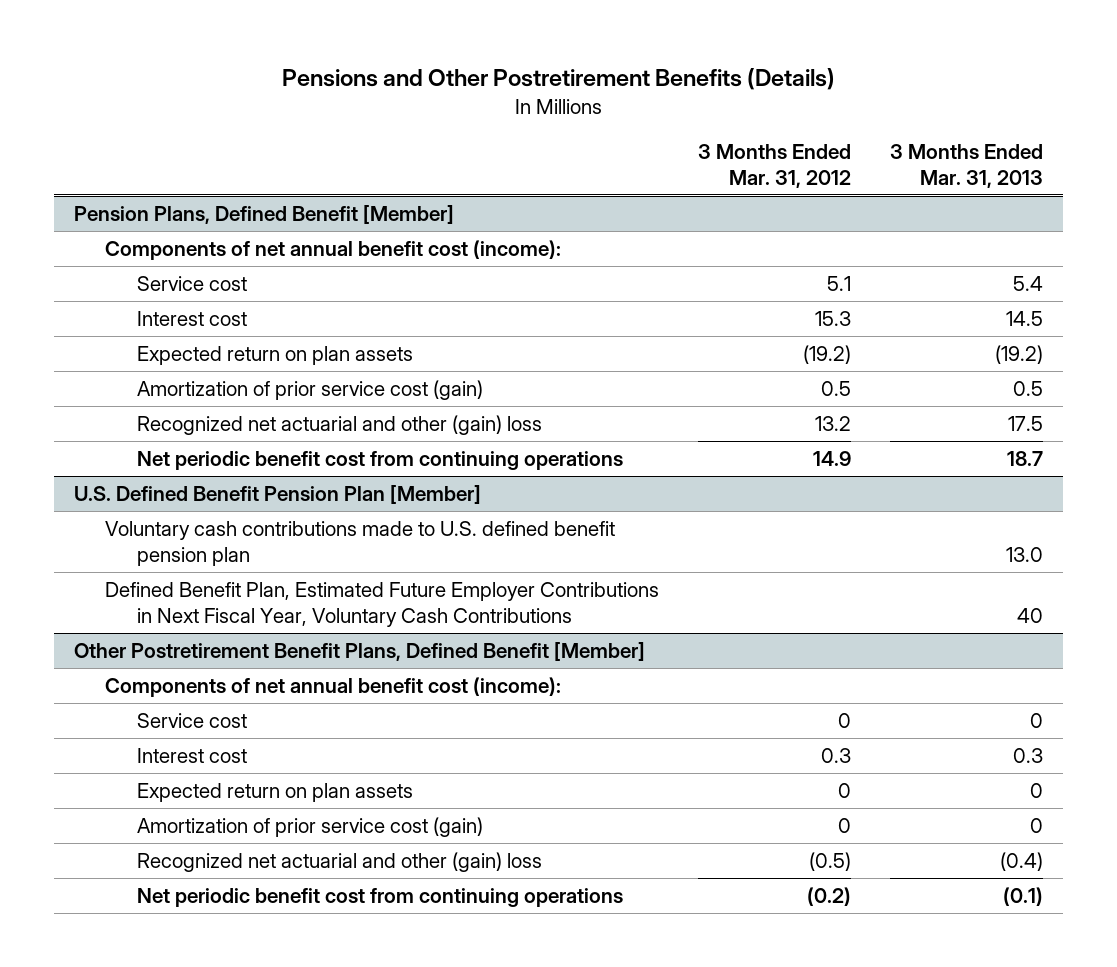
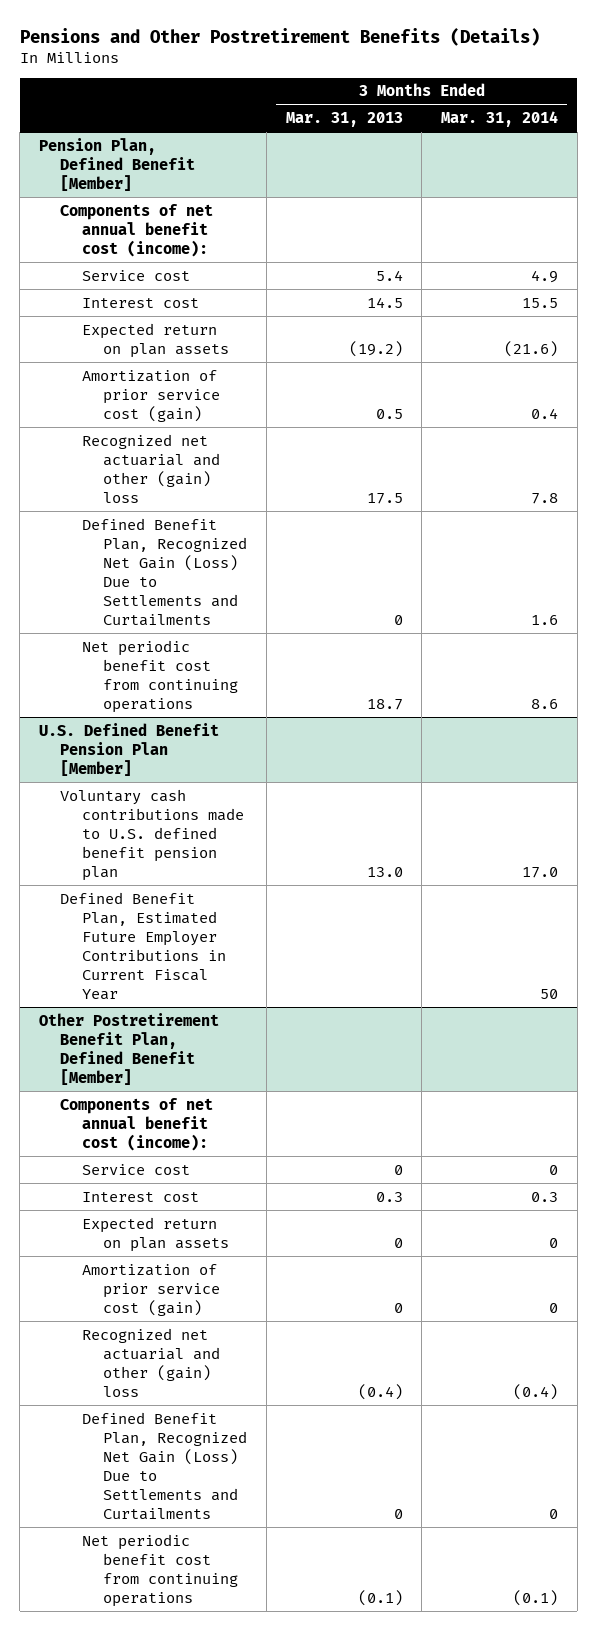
- | 3 Months Ended Mar. 31, 2012 | 3 Months Ended Mar. 31, 2013
+ | 3 Months Ended Mar. 31, 2013 | 3 Months Ended Mar. 31, 2014
- Pension Plans, Defined Benefit [Member]
+ Pension Plan, Defined Benefit [Member]
+ Defined Benefit Plan, Recognized Net Gain (Loss) Due to Settlements and Curtailments | 0 | 1.6
@ U.S. Defined Benefit Pension Plan [Member]
- Defined Benefit Plan, Estimated Future Employer Contributions in Next Fiscal Year, Voluntary Cash Contributions | | 40
- Other Postretirement Benefit Plans, Defined Benefit [Member]
@ U.S. Defined Benefit Pension Plan [Member]
+ Defined Benefit Plan, Estimated Future Employer Contributions in Current Fiscal Year | | 50
+ Other Postretirement Benefit Plan, Defined Benefit [Member]
+ Defined Benefit Plan, Recognized Net Gain (Loss) Due to Settlements and Curtailments | 0 | 0

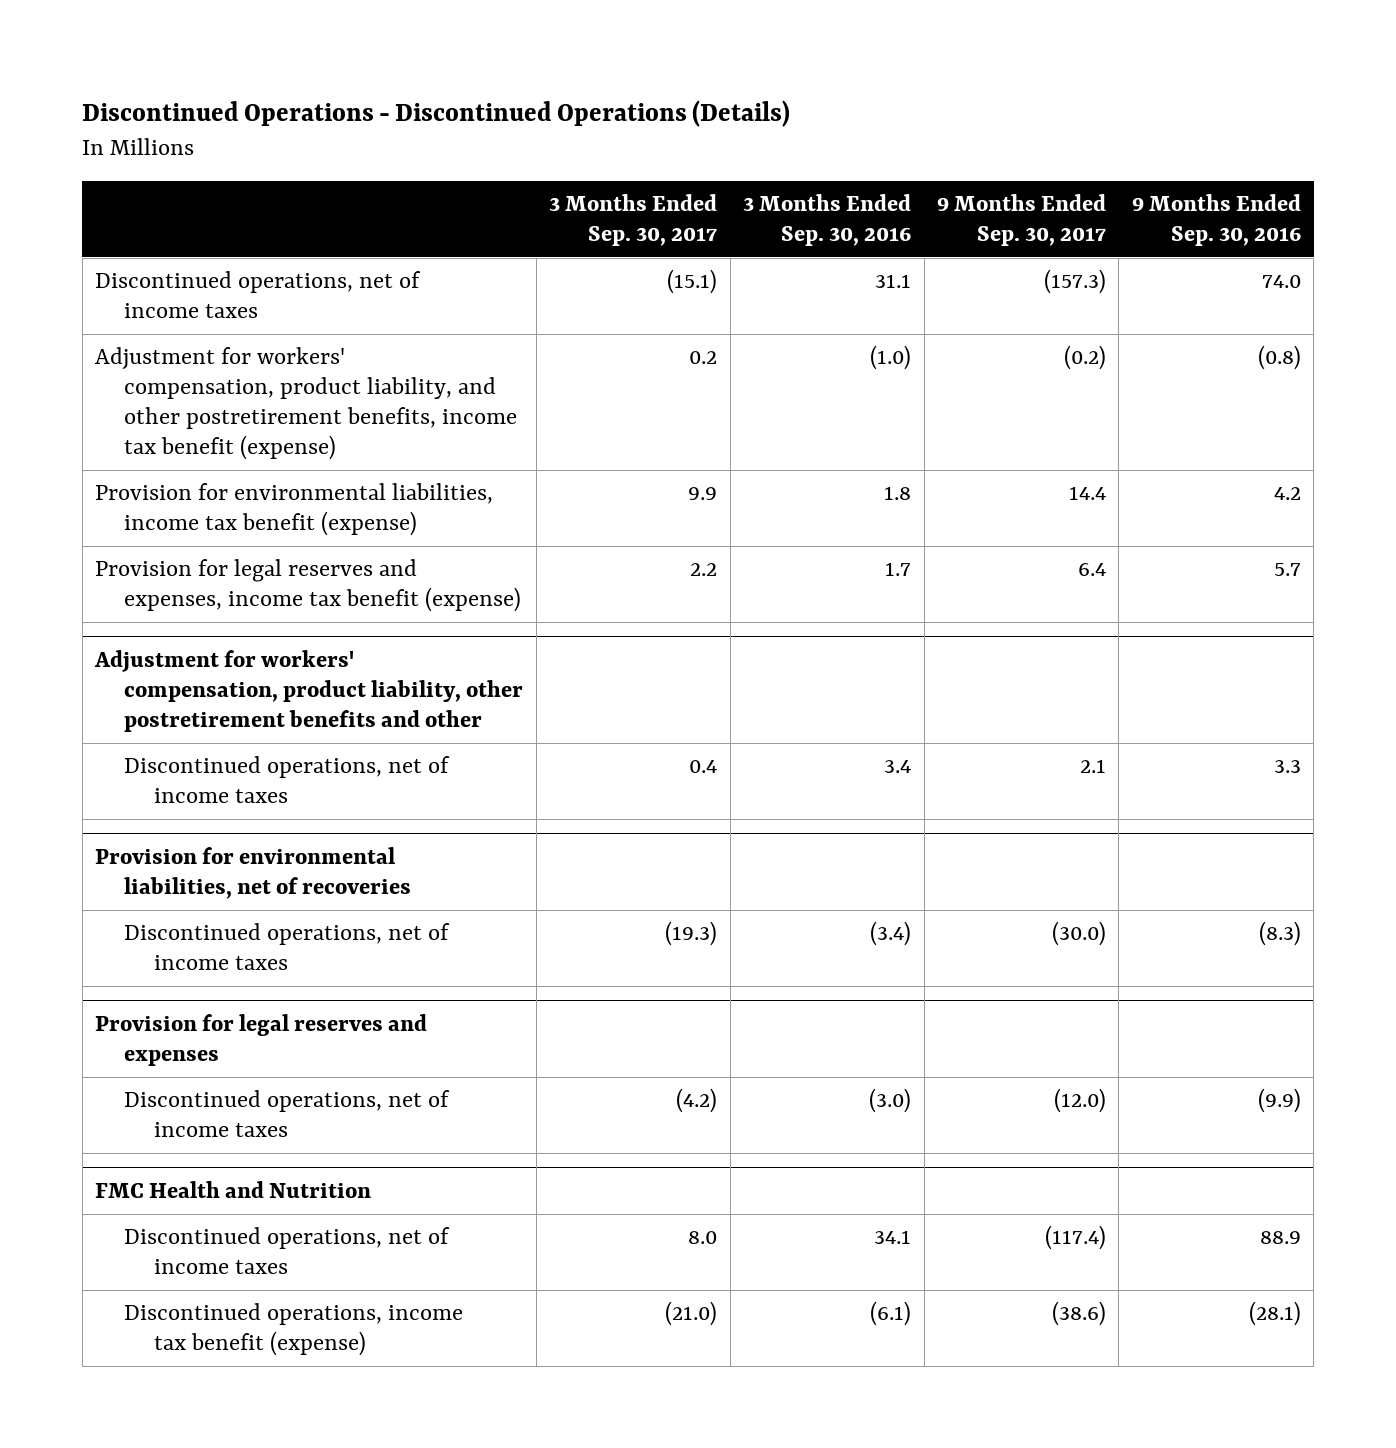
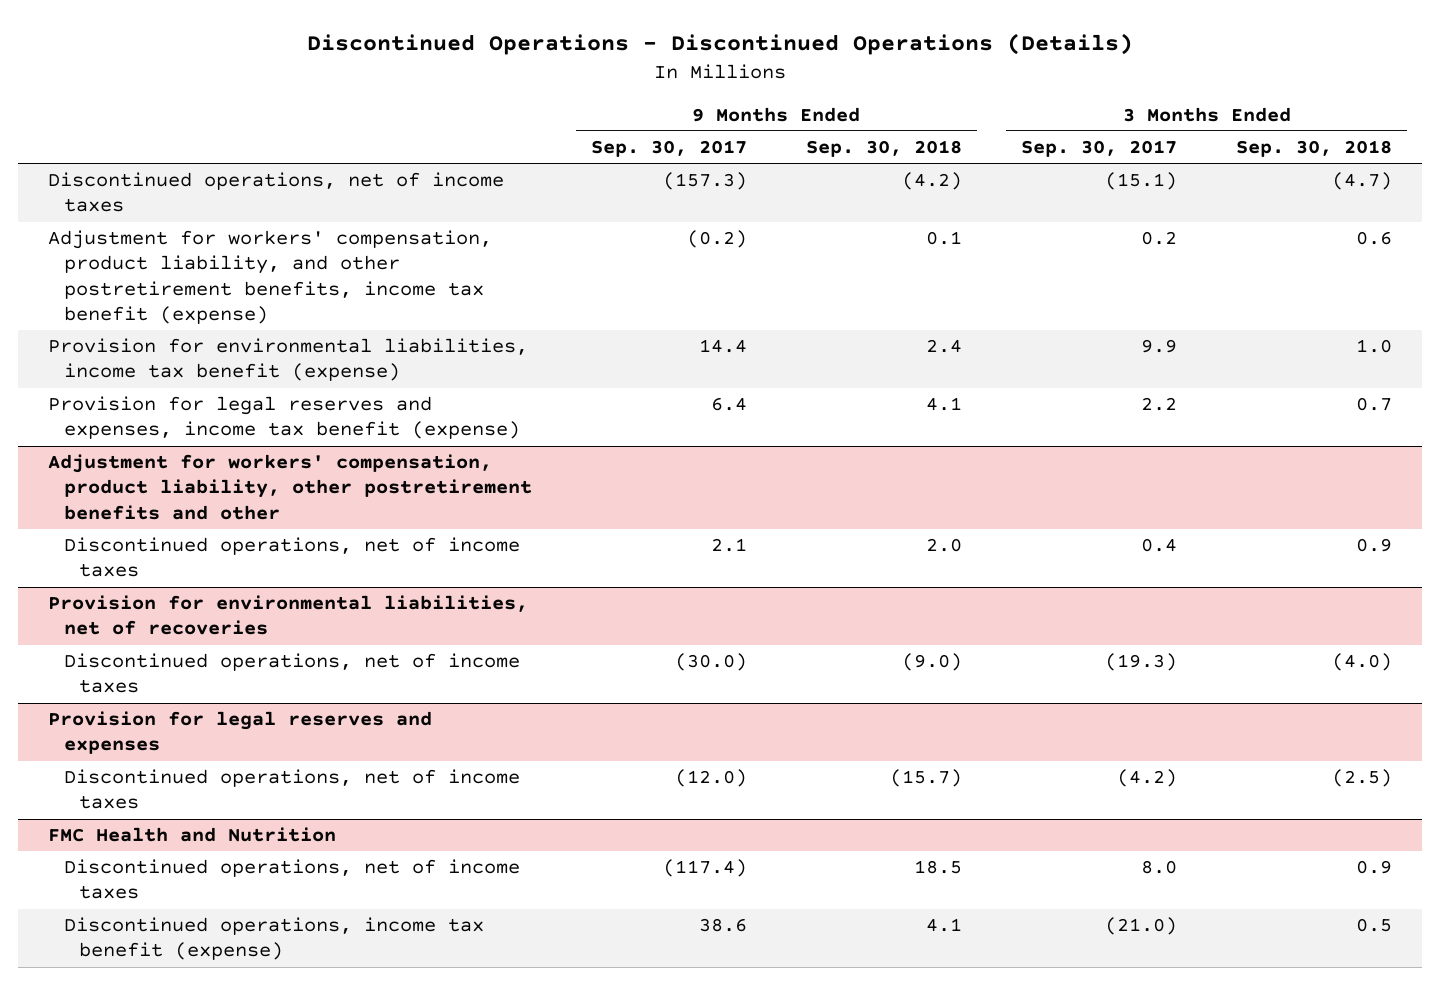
- | 3 Months Ended Sep. 30, 2017 | 3 Months Ended Sep. 30, 2016 | 9 Months Ended Sep. 30, 2017 | 9 Months Ended Sep. 30, 2016
+ | 9 Months Ended Sep. 30, 2017 | 9 Months Ended Sep. 30, 2018 | 3 Months Ended Sep. 30, 2017 | 3 Months Ended Sep. 30, 2018
@ FMC Health and Nutrition
- Discontinued operations, income tax benefit (expense) | (21.0) | (6.1) | (38.6) | (28.1)
+ Discontinued operations, income tax benefit (expense) | 38.6 | 4.1 | (21.0) | 0.5

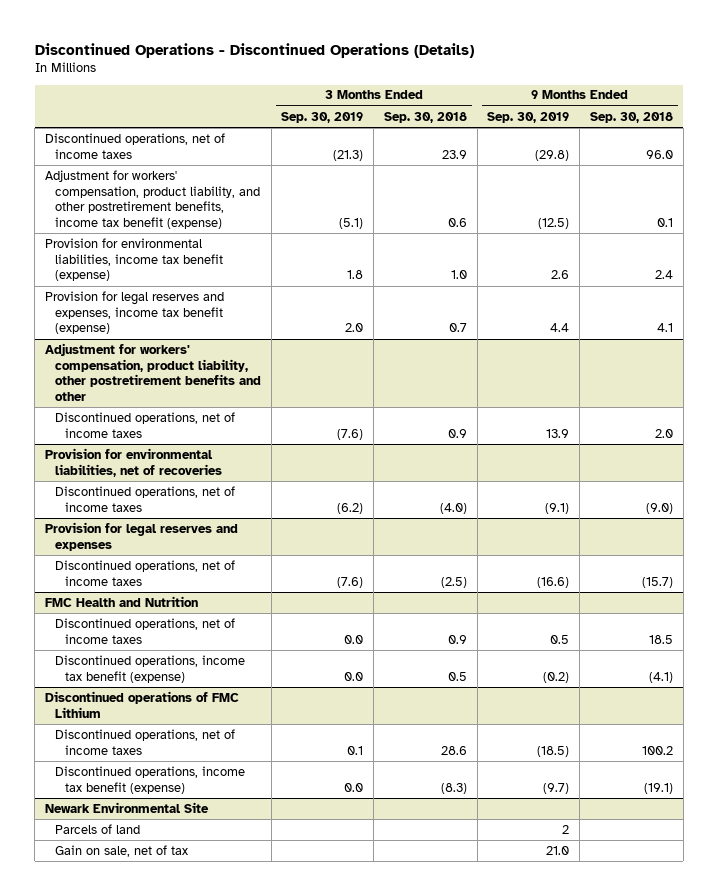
- | 9 Months Ended Sep. 30, 2017 | 9 Months Ended Sep. 30, 2018 | 3 Months Ended Sep. 30, 2017 | 3 Months Ended Sep. 30, 2018
+ | 3 Months Ended Sep. 30, 2019 | 3 Months Ended Sep. 30, 2018 | 9 Months Ended Sep. 30, 2019 | 9 Months Ended Sep. 30, 2018
- Discontinued operations, net of income taxes | (157.3) | (4.2) | (15.1) | (4.7)
+ Discontinued operations, net of income taxes | (21.3) | 23.9 | (29.8) | 96.0
@ FMC Health and Nutrition
- Discontinued operations, income tax benefit (expense) | 38.6 | 4.1 | (21.0) | 0.5
+ Discontinued operations, income tax benefit (expense) | 0.0 | 0.5 | (0.2) | (4.1)
+ Discontinued operations of FMC Lithium
+ Discontinued operations, net of income taxes | 0.1 | 28.6 | (18.5) | 100.2
+ Discontinued operations, income tax benefit (expense) | 0.0 | (8.3) | (9.7) | (19.1)
+ Newark Environmental Site
+ Parcels of land | | | 2 |
+ Gain on sale, net of tax | | | 21.0 |

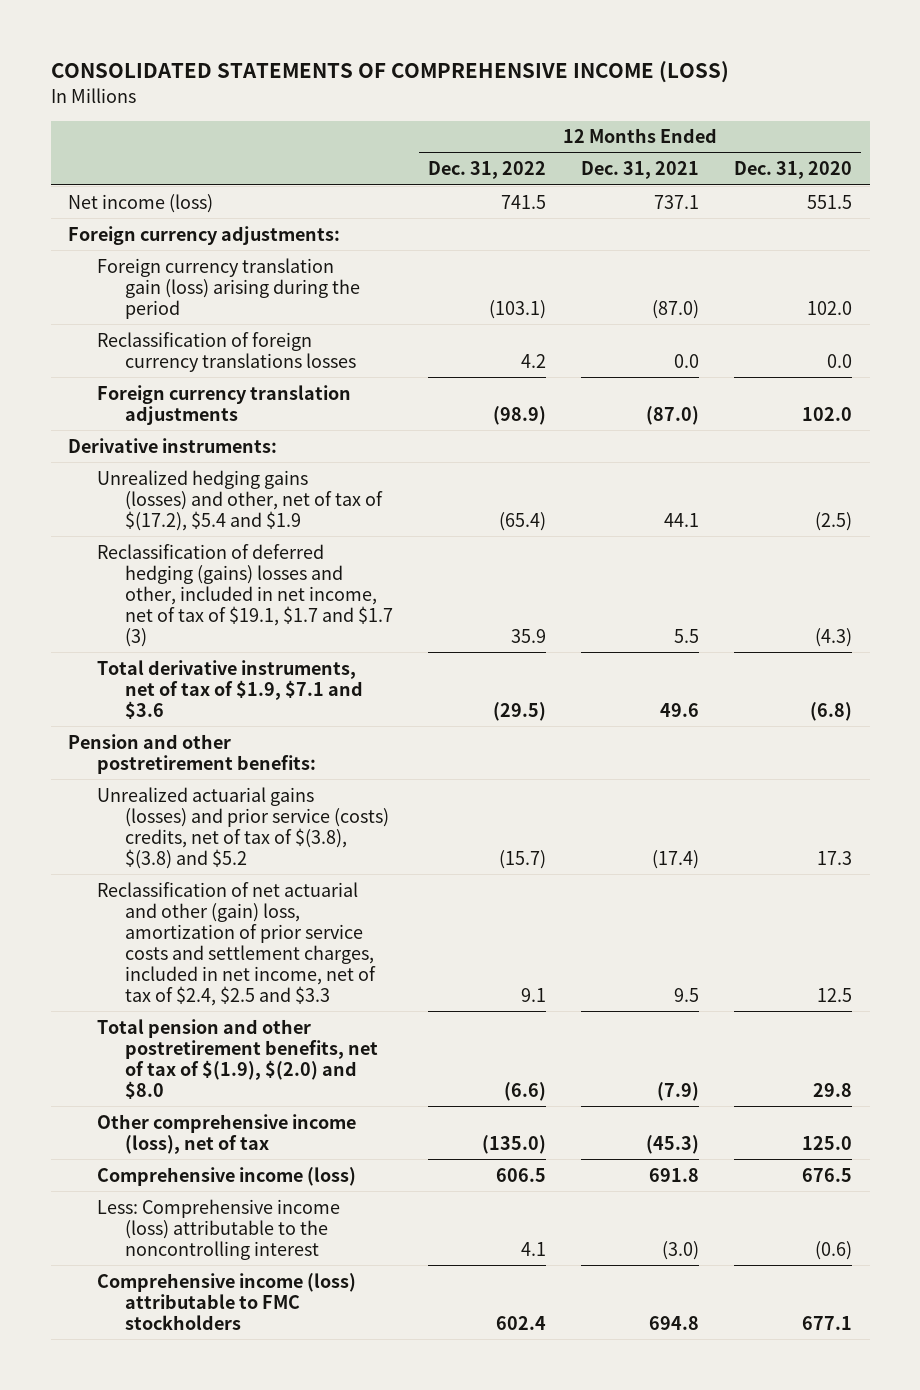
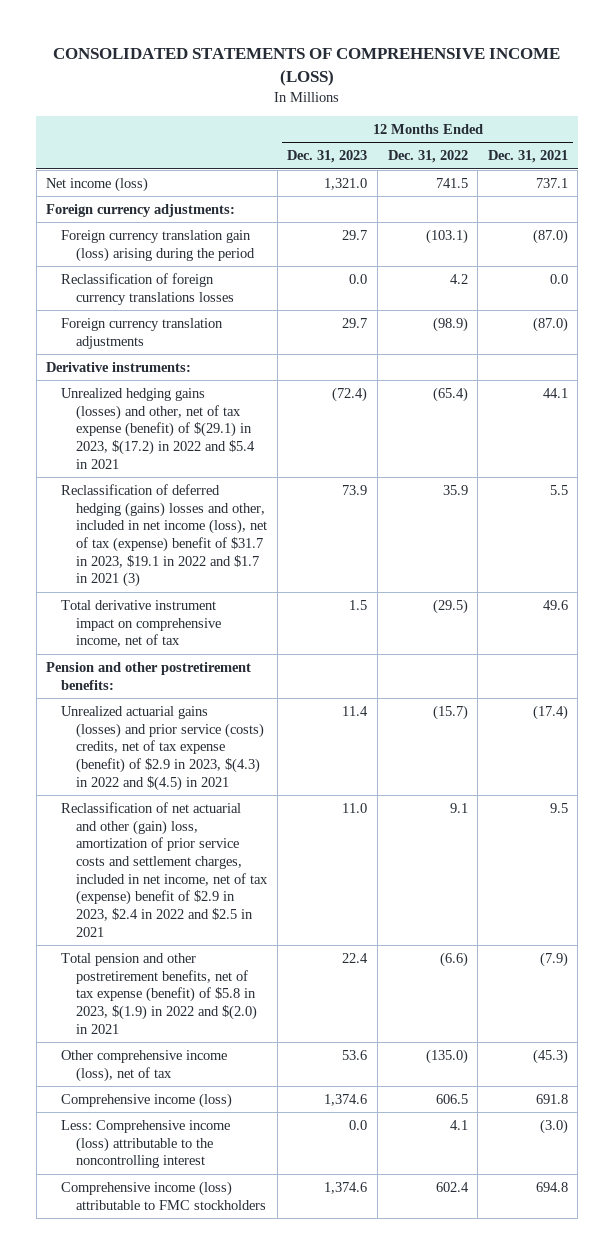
- | 12 Months Ended Dec. 31, 2022 | 12 Months Ended Dec. 31, 2021 | 12 Months Ended Dec. 31, 2020
+ | 12 Months Ended Dec. 31, 2023 | 12 Months Ended Dec. 31, 2022 | 12 Months Ended Dec. 31, 2021
- Unrealized hedging gains (losses) and other, net of tax of $(17.2), $5.4 and $1.9 | (65.4) | 44.1 | (2.5)
- Reclassification of deferred hedging (gains) losses and other, included in net income, net of tax of $19.1, $1.7 and $1.7 (3) | 35.9 | 5.5 | (4.3)
- Total derivative instruments, net of tax of $1.9, $7.1 and $3.6 | (29.5) | 49.6 | (6.8)
+ Unrealized hedging gains (losses) and other, net of tax expense (benefit) of $(29.1) in 2023, $(17.2) in 2022 and $5.4 in 2021 | (72.4) | (65.4) | 44.1
+ Reclassification of deferred hedging (gains) losses and other, included in net income (loss), net of tax (expense) benefit of $31.7 in 2023, $19.1 in 2022 and $1.7 in 2021 (3) | 73.9 | 35.9 | 5.5
+ Total derivative instrument impact on comprehensive income, net of tax | 1.5 | (29.5) | 49.6
- Unrealized actuarial gains (losses) and prior service (costs) credits, net of tax of $(3.8), $(3.8) and $5.2 | (15.7) | (17.4) | 17.3
- Reclassification of net actuarial and other (gain) loss, amortization of prior service costs and settlement charges, included in net income, net of tax of $2.4, $2.5 and $3.3 | 9.1 | 9.5 | 12.5
- Total pension and other postretirement benefits, net of tax of $(1.9), $(2.0) and $8.0 | (6.6) | (7.9) | 29.8
+ Unrealized actuarial gains (losses) and prior service (costs) credits, net of tax expense (benefit) of $2.9 in 2023, $(4.3) in 2022 and $(4.5) in 2021 | 11.4 | (15.7) | (17.4)
+ Reclassification of net actuarial and other (gain) loss, amortization of prior service costs and settlement charges, included in net income, net of tax (expense) benefit of $2.9 in 2023, $2.4 in 2022 and $2.5 in 2021 | 11.0 | 9.1 | 9.5
+ Total pension and other postretirement benefits, net of tax expense (benefit) of $5.8 in 2023, $(1.9) in 2022 and $(2.0) in 2021 | 22.4 | (6.6) | (7.9)

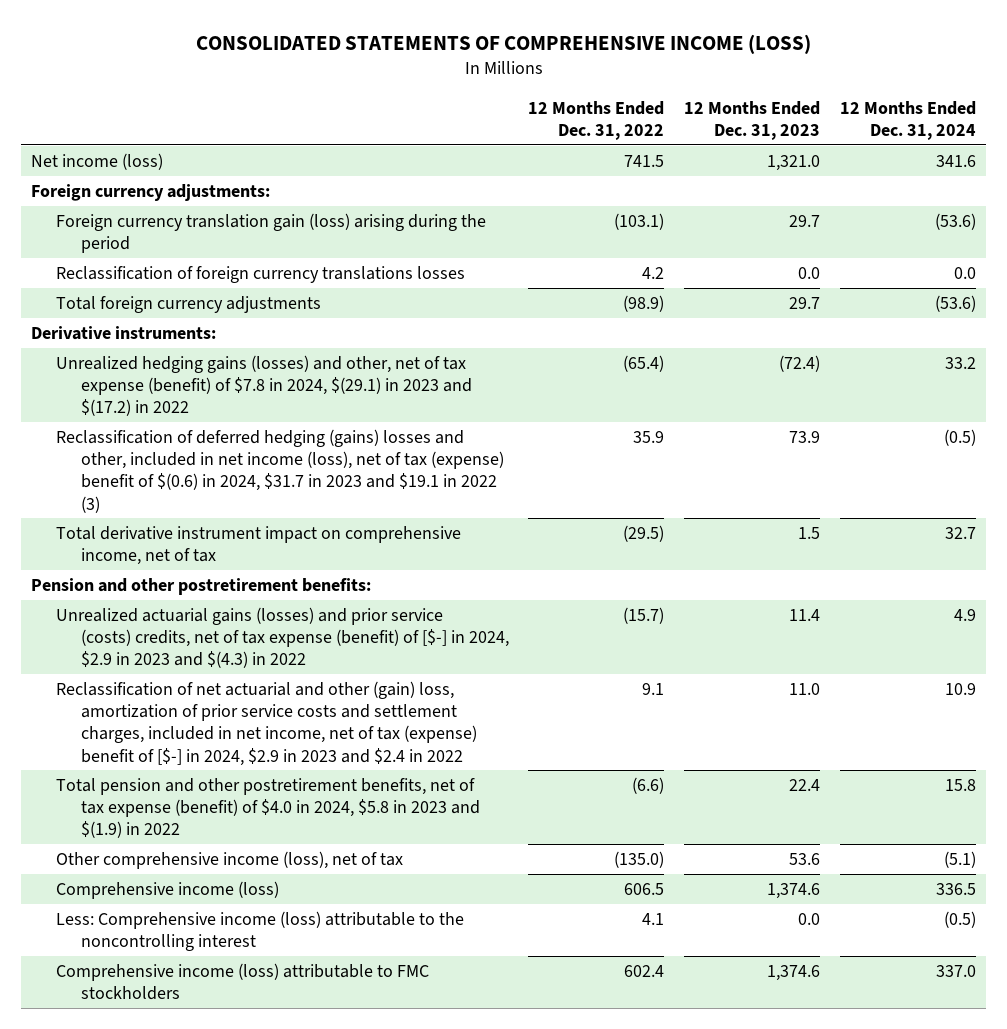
- | 12 Months Ended Dec. 31, 2023 | 12 Months Ended Dec. 31, 2022 | 12 Months Ended Dec. 31, 2021
+ | 12 Months Ended Dec. 31, 2022 | 12 Months Ended Dec. 31, 2023 | 12 Months Ended Dec. 31, 2024
- Foreign currency translation adjustments | 29.7 | (98.9) | (87.0)
+ Total foreign currency adjustments | (98.9) | 29.7 | (53.6)
- Unrealized hedging gains (losses) and other, net of tax expense (benefit) of $(29.1) in 2023, $(17.2) in 2022 and $5.4 in 2021 | (72.4) | (65.4) | 44.1
- Reclassification of deferred hedging (gains) losses and other, included in net income (loss), net of tax (expense) benefit of $31.7 in 2023, $19.1 in 2022 and $1.7 in 2021 (3) | 73.9 | 35.9 | 5.5
+ Unrealized hedging gains (losses) and other, net of tax expense (benefit) of $7.8 in 2024, $(29.1) in 2023 and $(17.2) in 2022 | (65.4) | (72.4) | 33.2
+ Reclassification of deferred hedging (gains) losses and other, included in net income (loss), net of tax (expense) benefit of $(0.6) in 2024, $31.7 in 2023 and $19.1 in 2022 (3) | 35.9 | 73.9 | (0.5)
- Unrealized actuarial gains (losses) and prior service (costs) credits, net of tax expense (benefit) of $2.9 in 2023, $(4.3) in 2022 and $(4.5) in 2021 | 11.4 | (15.7) | (17.4)
- Reclassification of net actuarial and other (gain) loss, amortization of prior service costs and settlement charges, included in net income, net of tax (expense) benefit of $2.9 in 2023, $2.4 in 2022 and $2.5 in 2021 | 11.0 | 9.1 | 9.5
- Total pension and other postretirement benefits, net of tax expense (benefit) of $5.8 in 2023, $(1.9) in 2022 and $(2.0) in 2021 | 22.4 | (6.6) | (7.9)
+ Unrealized actuarial gains (losses) and prior service (costs) credits, net of tax expense (benefit) of [$-] in 2024, $2.9 in 2023 and $(4.3) in 2022 | (15.7) | 11.4 | 4.9
+ Reclassification of net actuarial and other (gain) loss, amortization of prior service costs and settlement charges, included in net income, net of tax (expense) benefit of [$-] in 2024, $2.9 in 2023 and $2.4 in 2022 | 9.1 | 11.0 | 10.9
+ Total pension and other postretirement benefits, net of tax expense (benefit) of $4.0 in 2024, $5.8 in 2023 and $(1.9) in 2022 | (6.6) | 22.4 | 15.8

